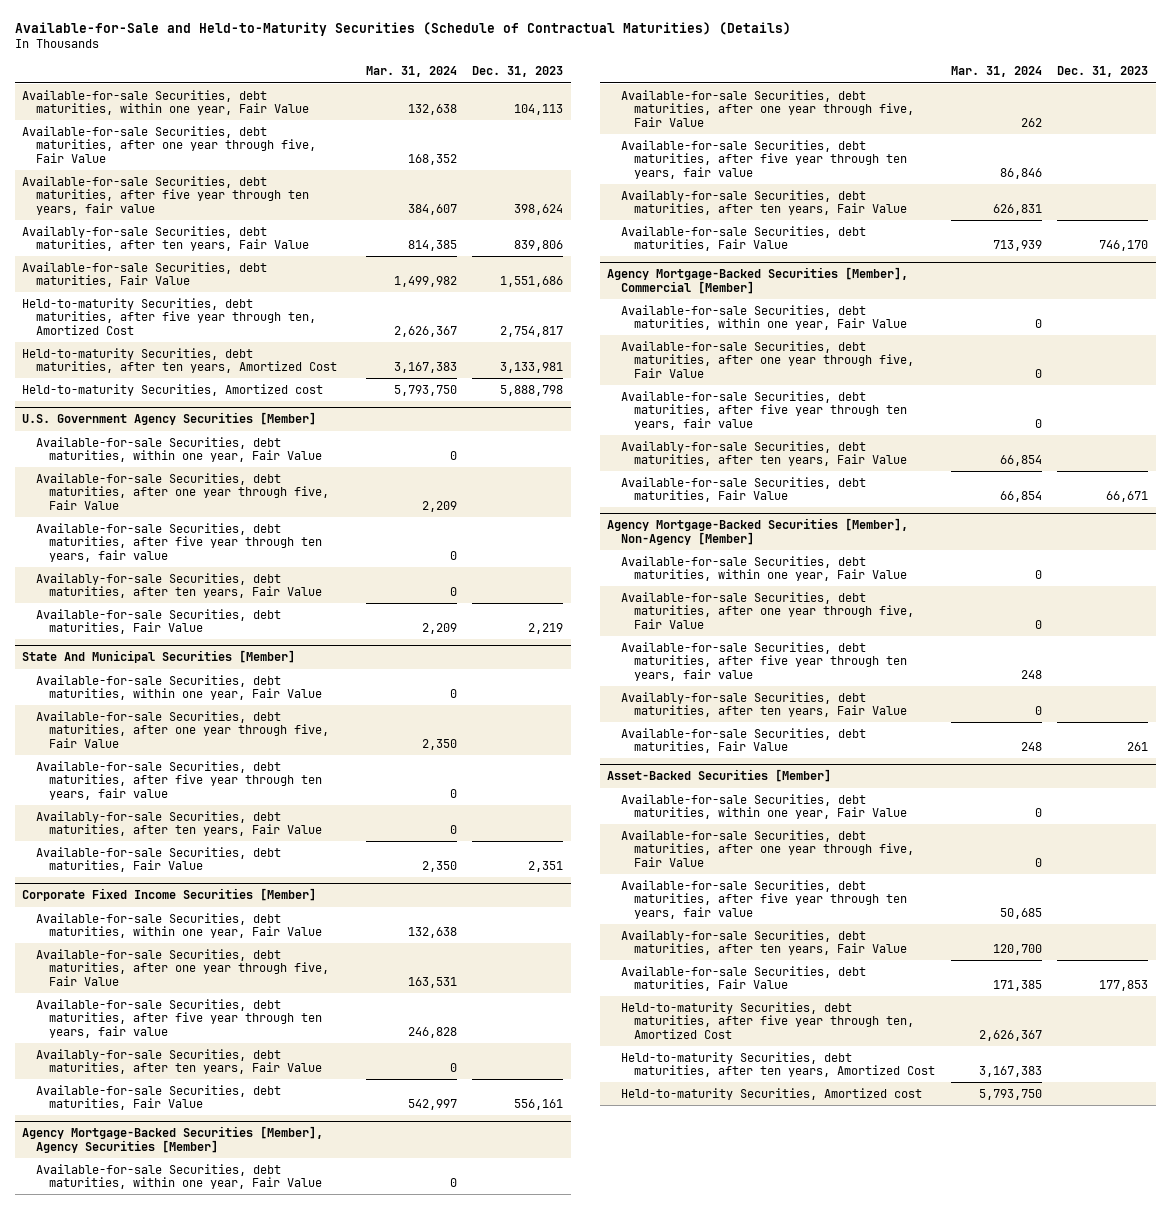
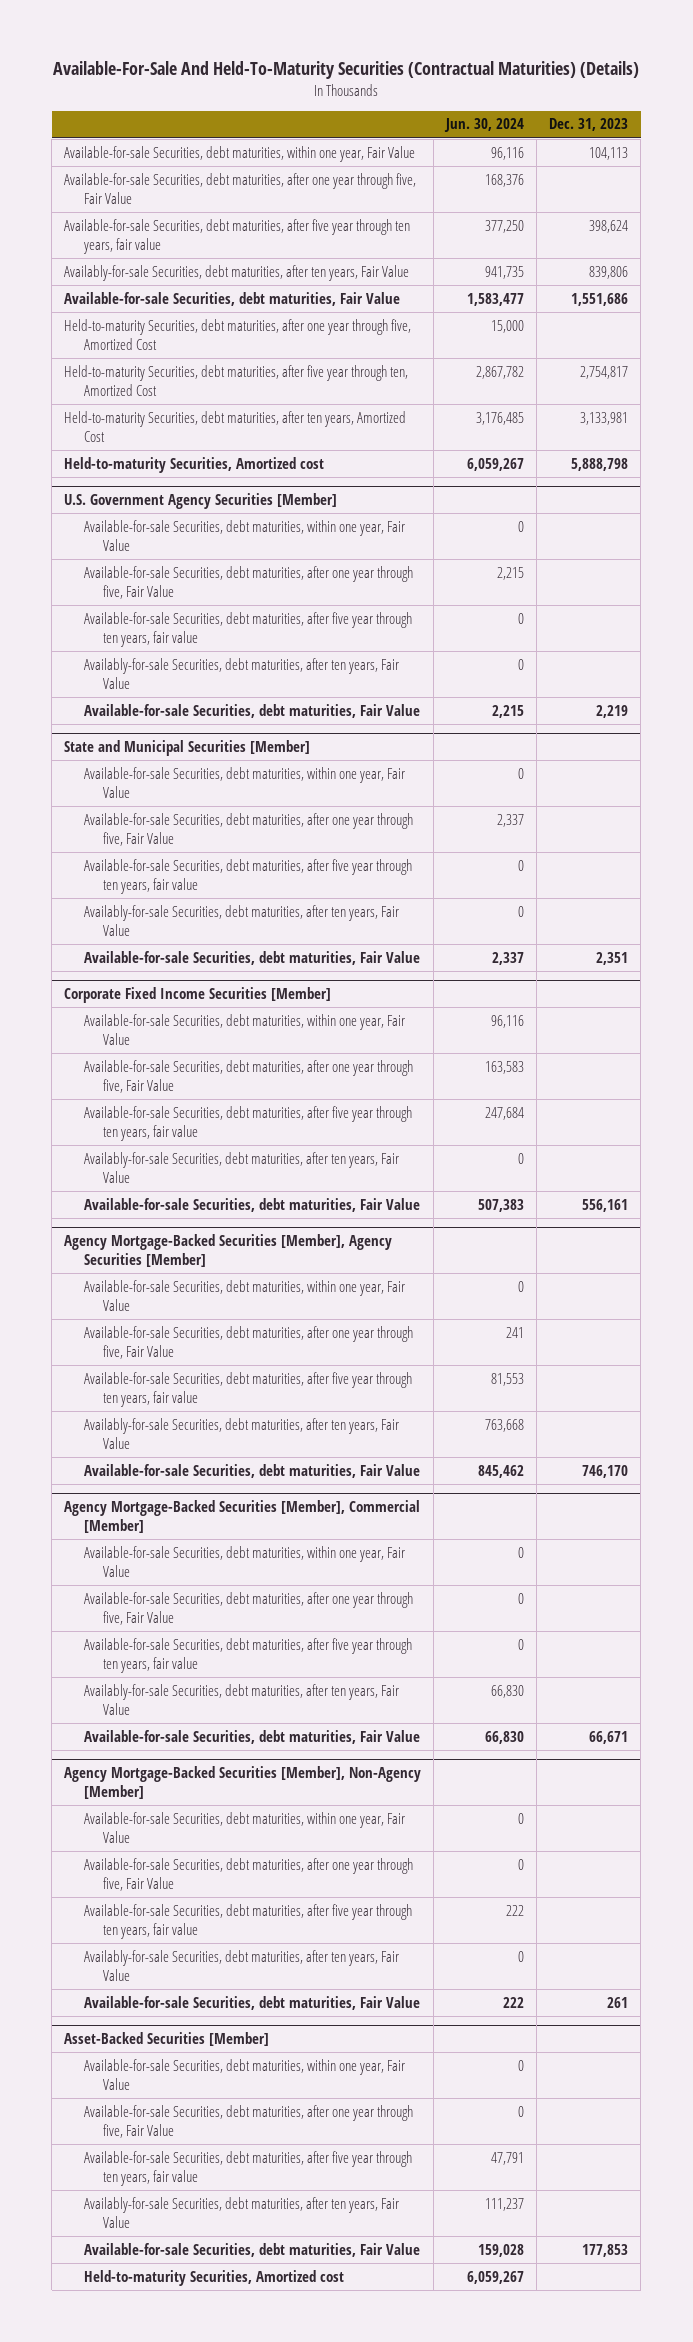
- Available-for-Sale and Held-to-Maturity Securities (Schedule of Contractual Maturities) (Details)
+ Available-For-Sale And Held-To-Maturity Securities (Contractual Maturities) (Details)
- | Mar. 31, 2024 | Dec. 31, 2023
+ | Jun. 30, 2024 | Dec. 31, 2023
+ Held-to-maturity Securities, debt maturities, after one year through five, Amortized Cost | 15,000 |
- State And Municipal Securities [Member]
+ State and Municipal Securities [Member]
@ Asset-Backed Securities [Member]
- Held-to-maturity Securities, debt maturities, after five year through ten, Amortized Cost | 2,626,367 |
- Held-to-maturity Securities, debt maturities, after ten years, Amortized Cost | 3,167,383 |

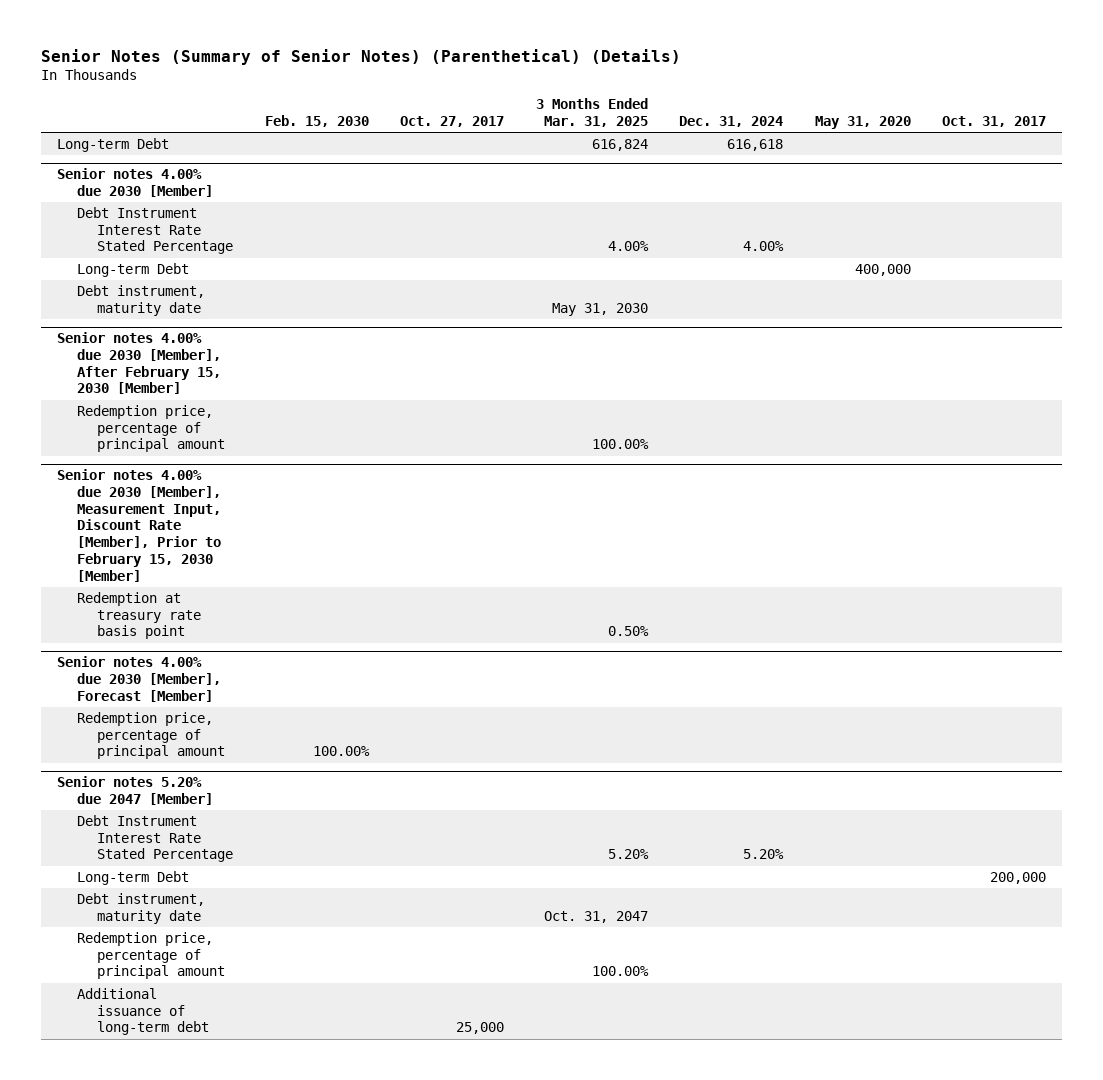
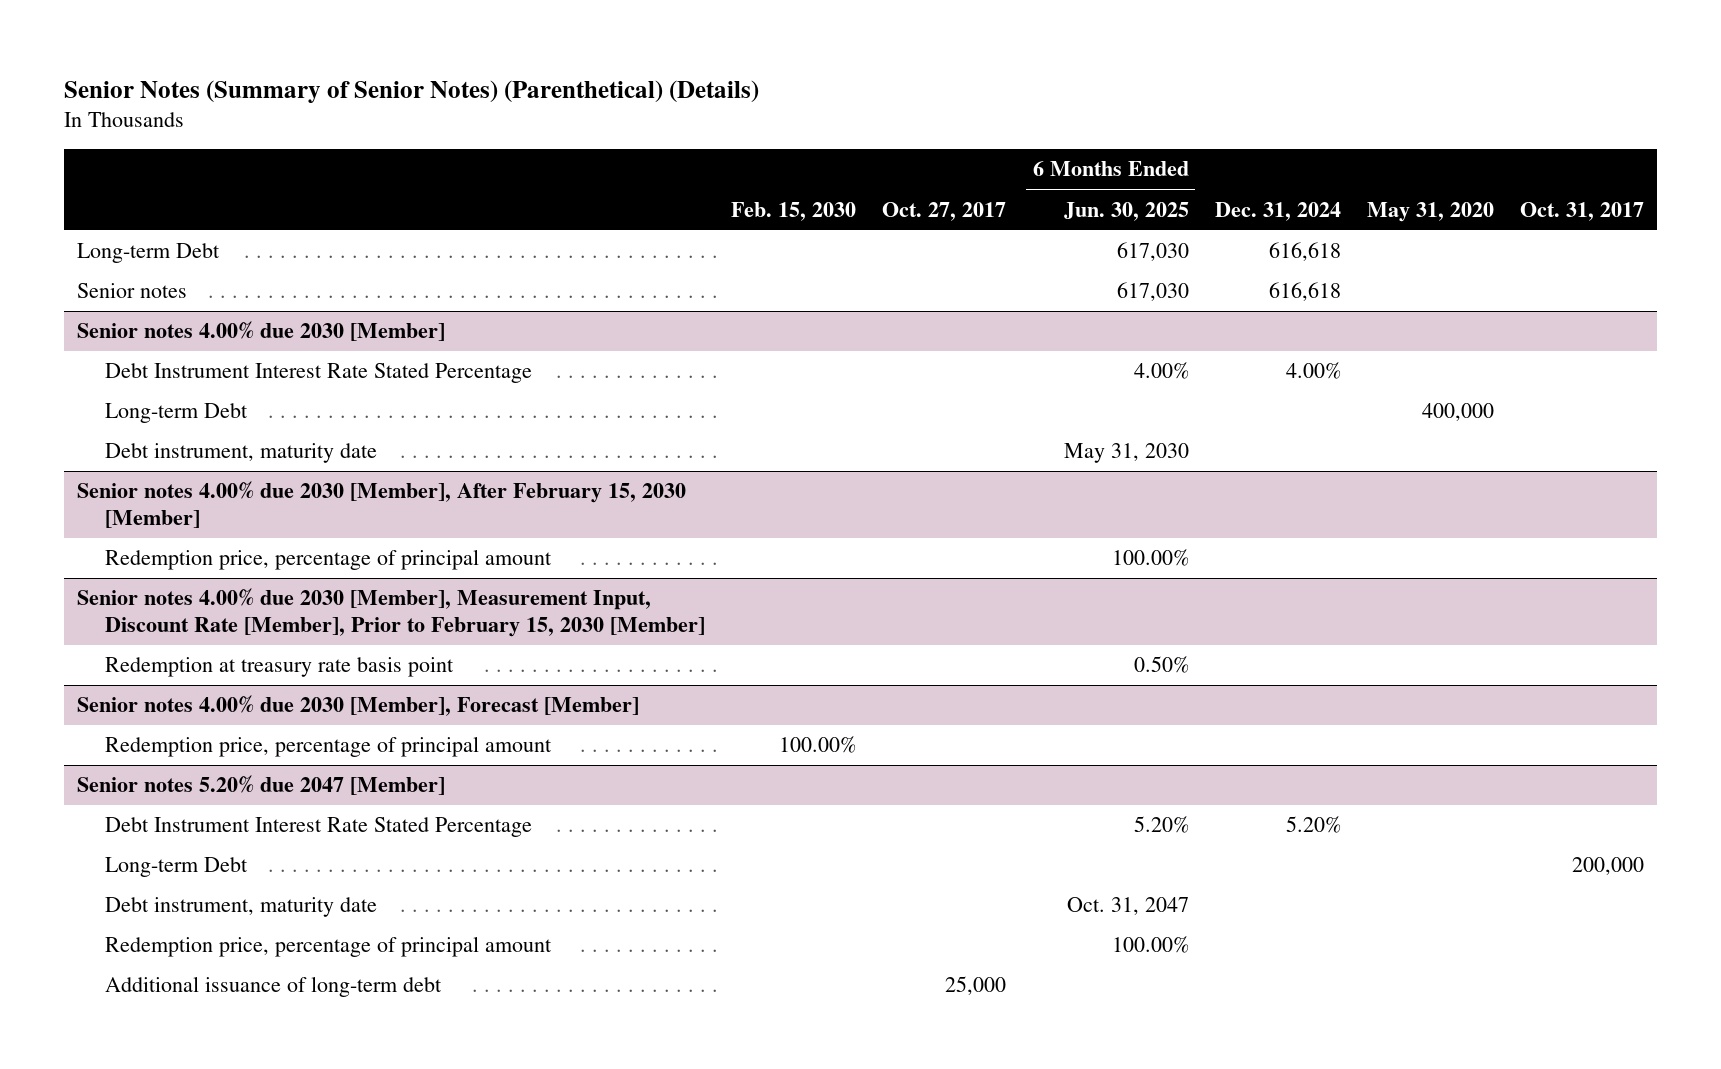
- | Feb. 15, 2030 | Oct. 27, 2017 | 3 Months Ended Mar. 31, 2025 | Dec. 31, 2024 | May 31, 2020 | Oct. 31, 2017
+ | Feb. 15, 2030 | Oct. 27, 2017 | 6 Months Ended Jun. 30, 2025 | Dec. 31, 2024 | May 31, 2020 | Oct. 31, 2017
+ Senior notes | | | 617,030 | 616,618 | |

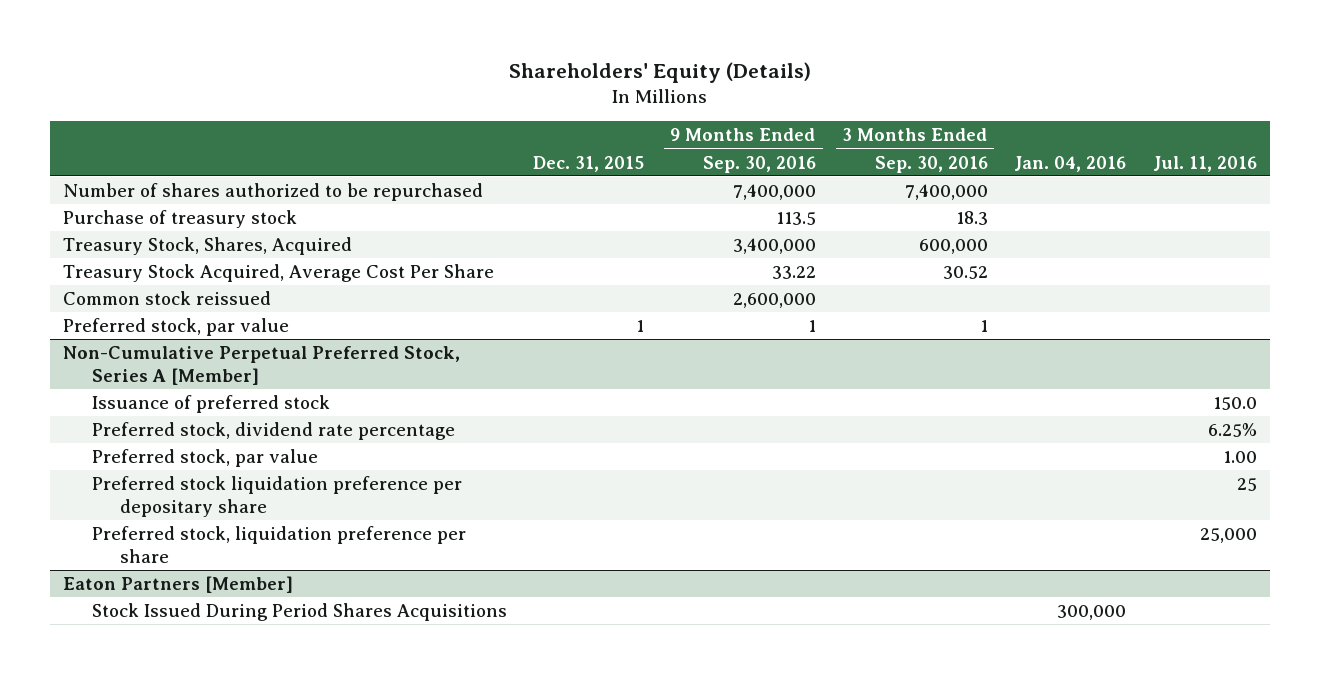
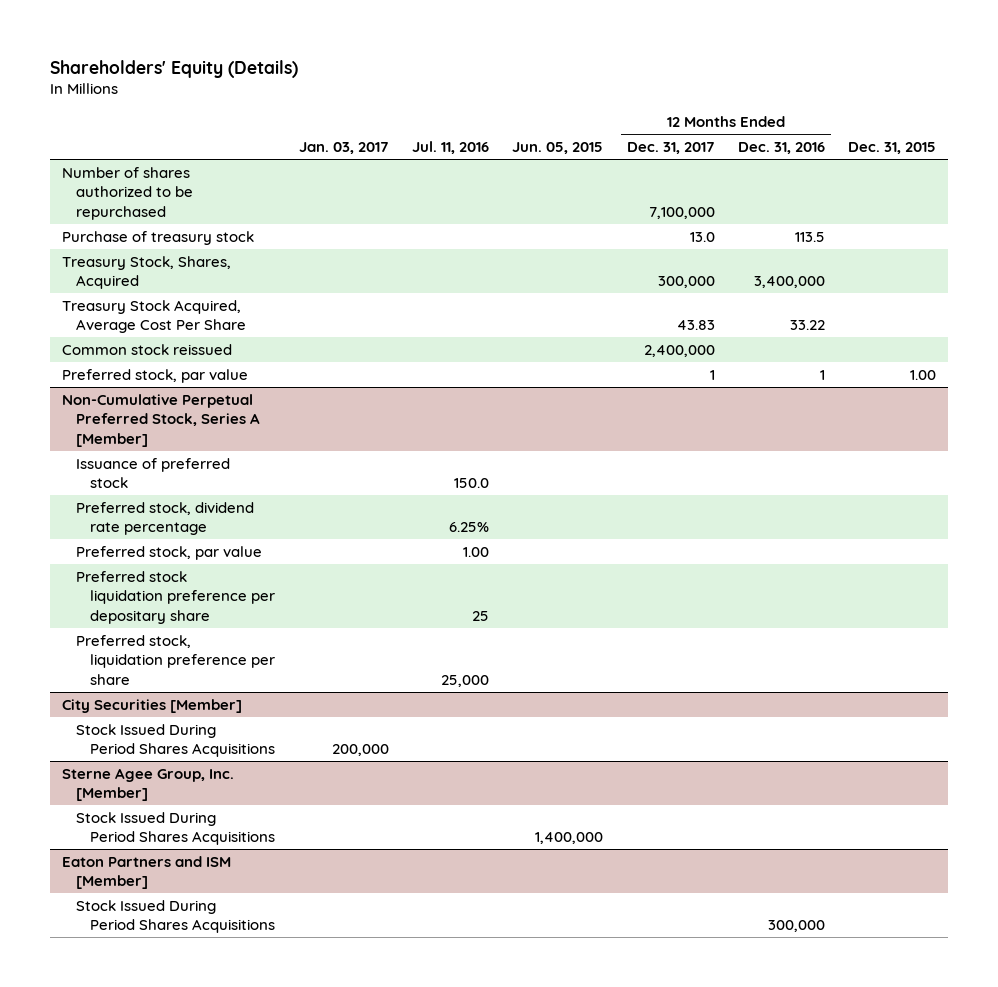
- | Dec. 31, 2015 | 9 Months Ended Sep. 30, 2016 | 3 Months Ended Sep. 30, 2016 | Jan. 04, 2016 | Jul. 11, 2016
+ | Jan. 03, 2017 | Jul. 11, 2016 | Jun. 05, 2015 | 12 Months Ended Dec. 31, 2017 | 12 Months Ended Dec. 31, 2016 | Dec. 31, 2015
- Preferred stock, par value | 1 | 1 | 1 | |
+ Preferred stock, par value | | | | 1 | 1 | 1.00
- Eaton Partners [Member]
- Stock Issued During Period Shares Acquisitions | | | | 300,000 |
+ City Securities [Member]
+ Stock Issued During Period Shares Acquisitions | 200,000 | | | | |
+ Sterne Agee Group, Inc. [Member]
+ Stock Issued During Period Shares Acquisitions | | | 1,400,000 | | |
+ Eaton Partners and ISM [Member]
+ Stock Issued During Period Shares Acquisitions | | | | | 300,000 |

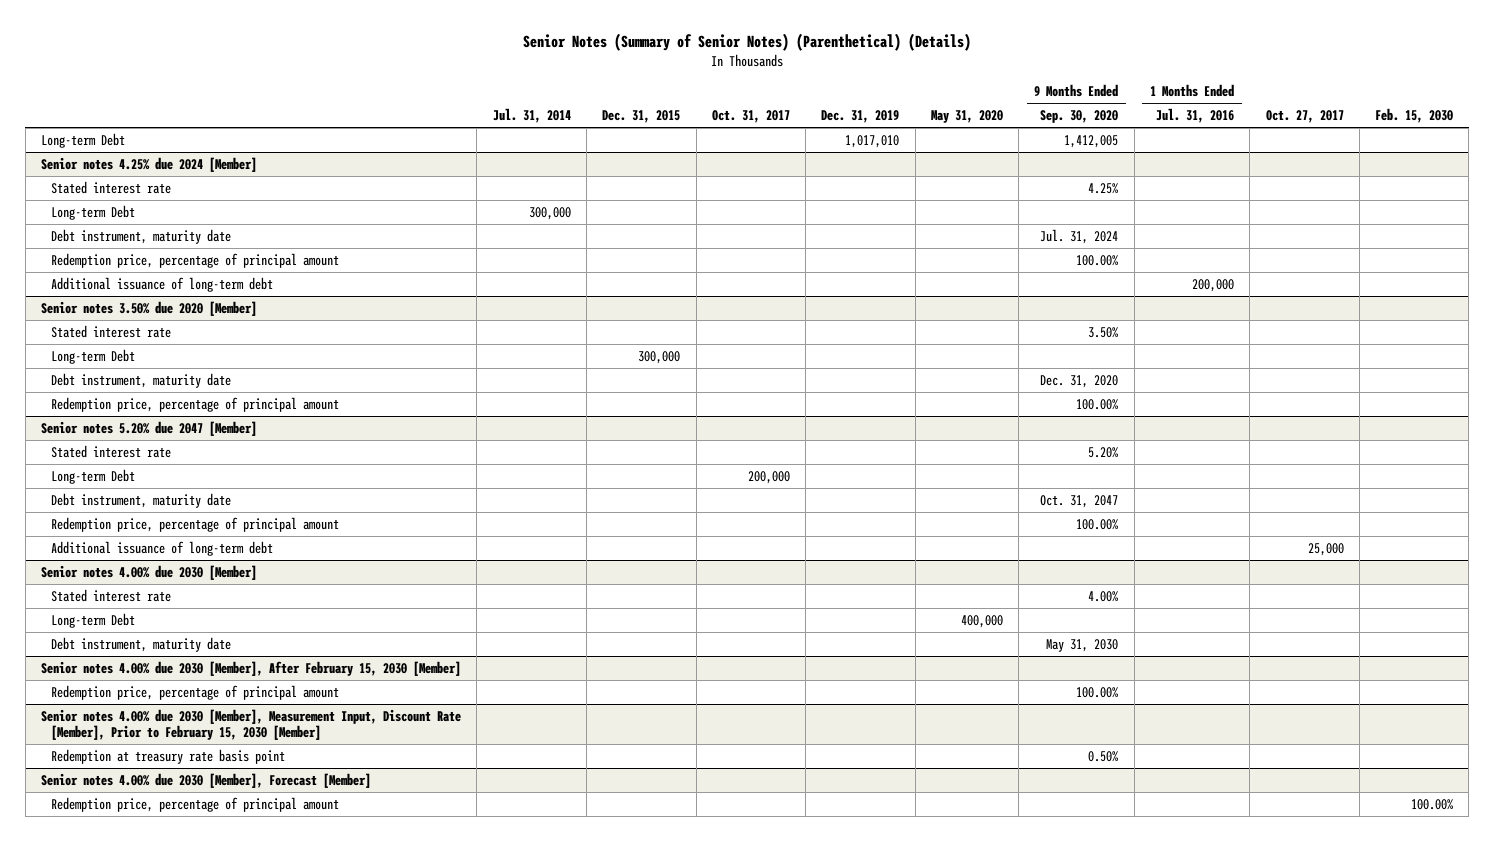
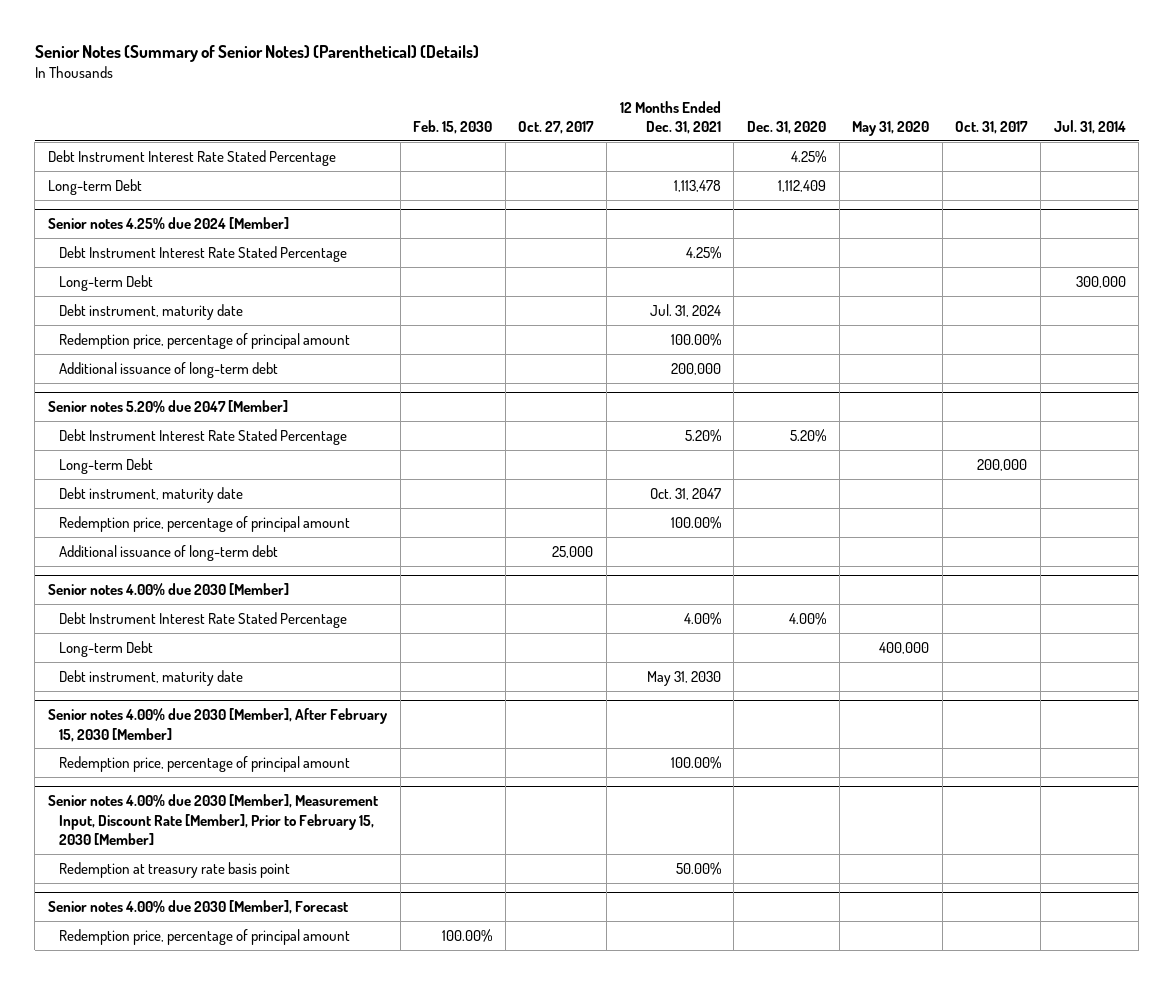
- | Jul. 31, 2014 | Dec. 31, 2015 | Oct. 31, 2017 | Dec. 31, 2019 | May 31, 2020 | 9 Months Ended Sep. 30, 2020 | 1 Months Ended Jul. 31, 2016 | Oct. 27, 2017 | Feb. 15, 2030
+ | Feb. 15, 2030 | Oct. 27, 2017 | 12 Months Ended Dec. 31, 2021 | Dec. 31, 2020 | May 31, 2020 | Oct. 31, 2017 | Jul. 31, 2014
+ Debt Instrument Interest Rate Stated Percentage | | | | 4.25% | | |
@ Senior notes 4.25% due 2024 [Member]
- Stated interest rate | | | | | | 4.25% | | |
+ Debt Instrument Interest Rate Stated Percentage | | | 4.25% | | | |
- Senior notes 3.50% due 2020 [Member]
- Stated interest rate | | | | | | 3.50% | | |
- Long-term Debt | | 300,000 | | | | | | |
- Debt instrument, maturity date | | | | | | Dec. 31, 2020 | | |
- Redemption price, percentage of principal amount | | | | | | 100.00% | | |
@ Senior notes 5.20% due 2047 [Member]
- Stated interest rate | | | | | | 5.20% | | |
+ Debt Instrument Interest Rate Stated Percentage | | | 5.20% | 5.20% | | |
@ Senior notes 4.00% due 2030 [Member]
- Stated interest rate | | | | | | 4.00% | | |
+ Debt Instrument Interest Rate Stated Percentage | | | 4.00% | 4.00% | | |
- Senior notes 4.00% due 2030 [Member], Forecast [Member]
+ Senior notes 4.00% due 2030 [Member], Forecast

